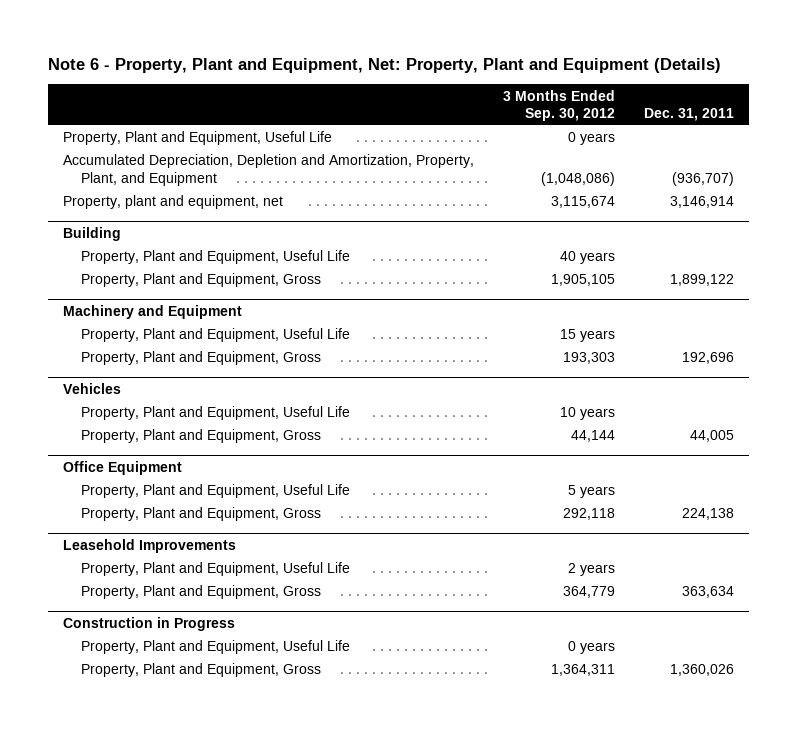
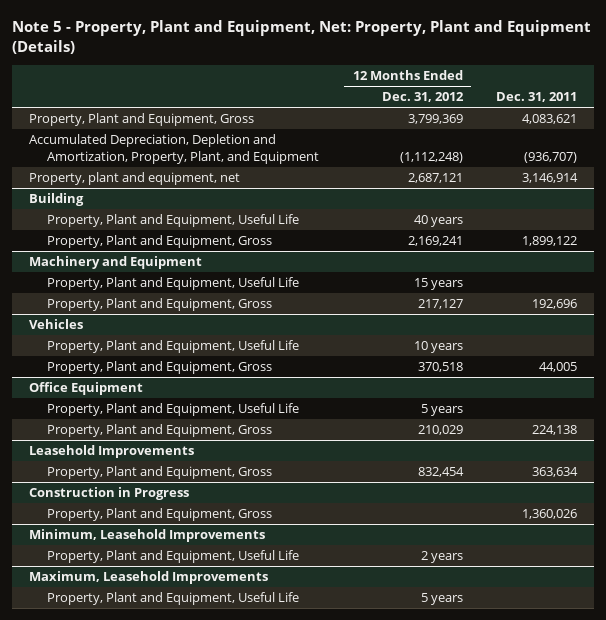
- Note 6 - Property, Plant and Equipment, Net: Property, Plant and Equipment (Details)
+ Note 5 - Property, Plant and Equipment, Net: Property, Plant and Equipment (Details)
- | 3 Months Ended Sep. 30, 2012 | Dec. 31, 2011
+ | 12 Months Ended Dec. 31, 2012 | Dec. 31, 2011
- Property, Plant and Equipment, Useful Life | 0 years |
+ Property, Plant and Equipment, Gross | 3,799,369 | 4,083,621
@ Leasehold Improvements
- Property, Plant and Equipment, Useful Life | 2 years |
@ Construction in Progress
- Property, Plant and Equipment, Useful Life | 0 years |
+ Minimum, Leasehold Improvements
+ Property, Plant and Equipment, Useful Life | 2 years |
+ Maximum, Leasehold Improvements
+ Property, Plant and Equipment, Useful Life | 5 years |

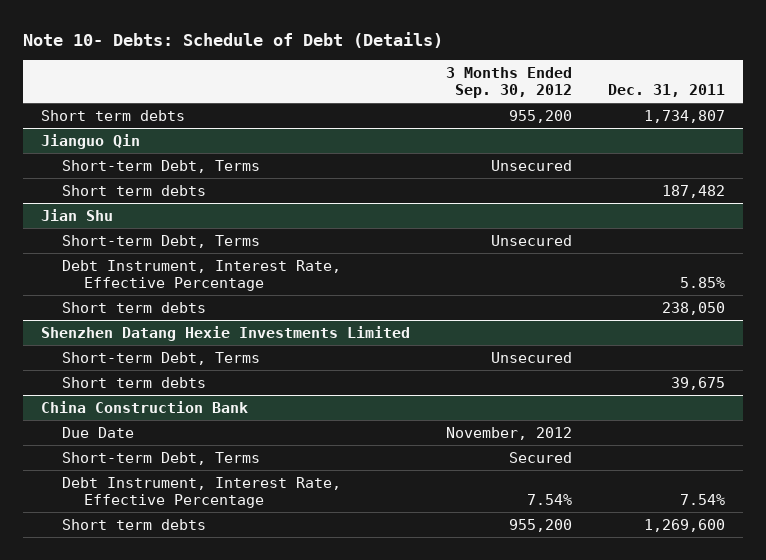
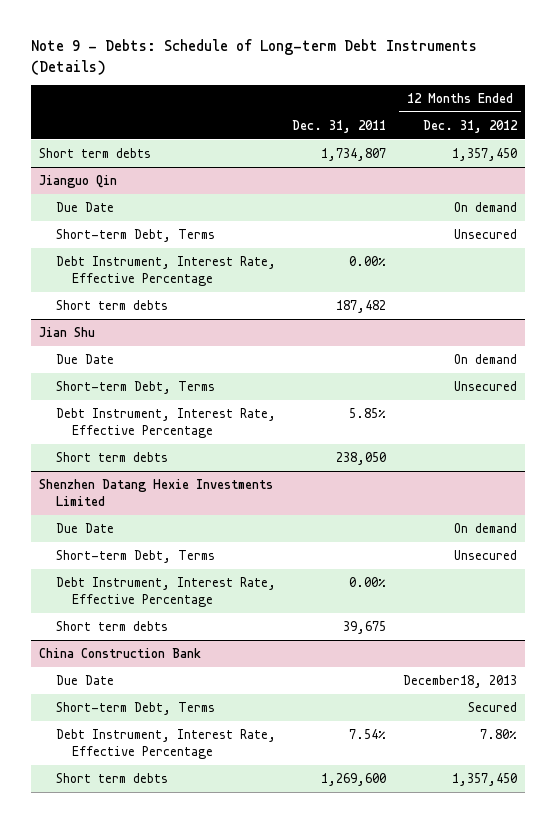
- Note 10- Debts: Schedule of Debt (Details)
+ Note 9 - Debts: Schedule of Long-term Debt Instruments (Details)
- | 3 Months Ended Sep. 30, 2012 | Dec. 31, 2011
+ | Dec. 31, 2011 | 12 Months Ended Dec. 31, 2012
@ Jianguo Qin
+ Due Date | | On demand
+ Debt Instrument, Interest Rate, Effective Percentage | 0.00% |
@ Jian Shu
+ Due Date | | On demand
@ Shenzhen Datang Hexie Investments Limited
+ Due Date | | On demand
+ Debt Instrument, Interest Rate, Effective Percentage | 0.00% |

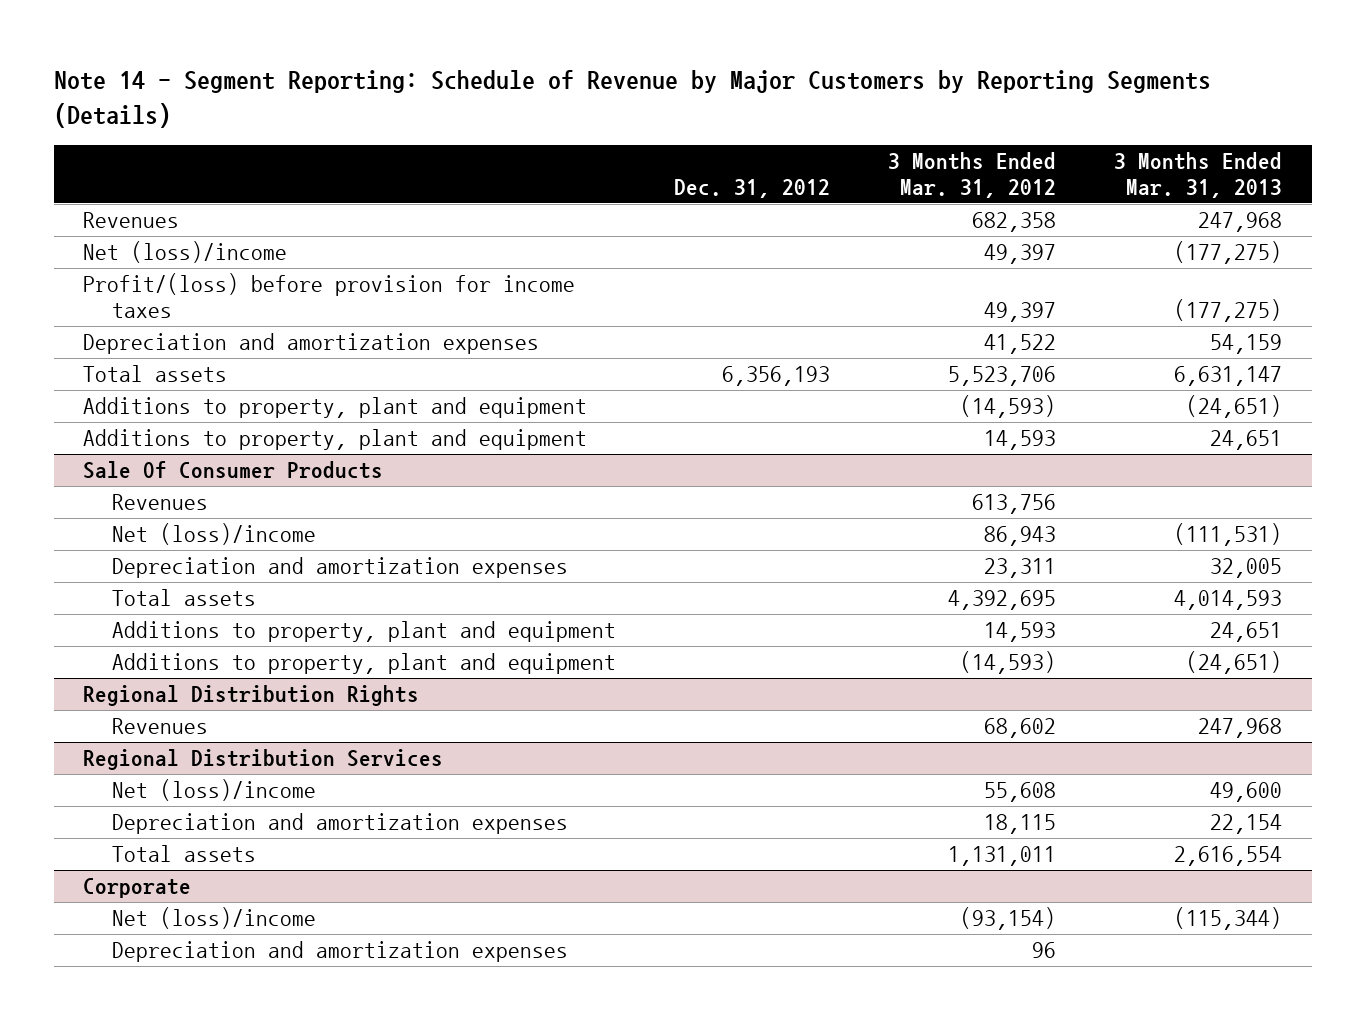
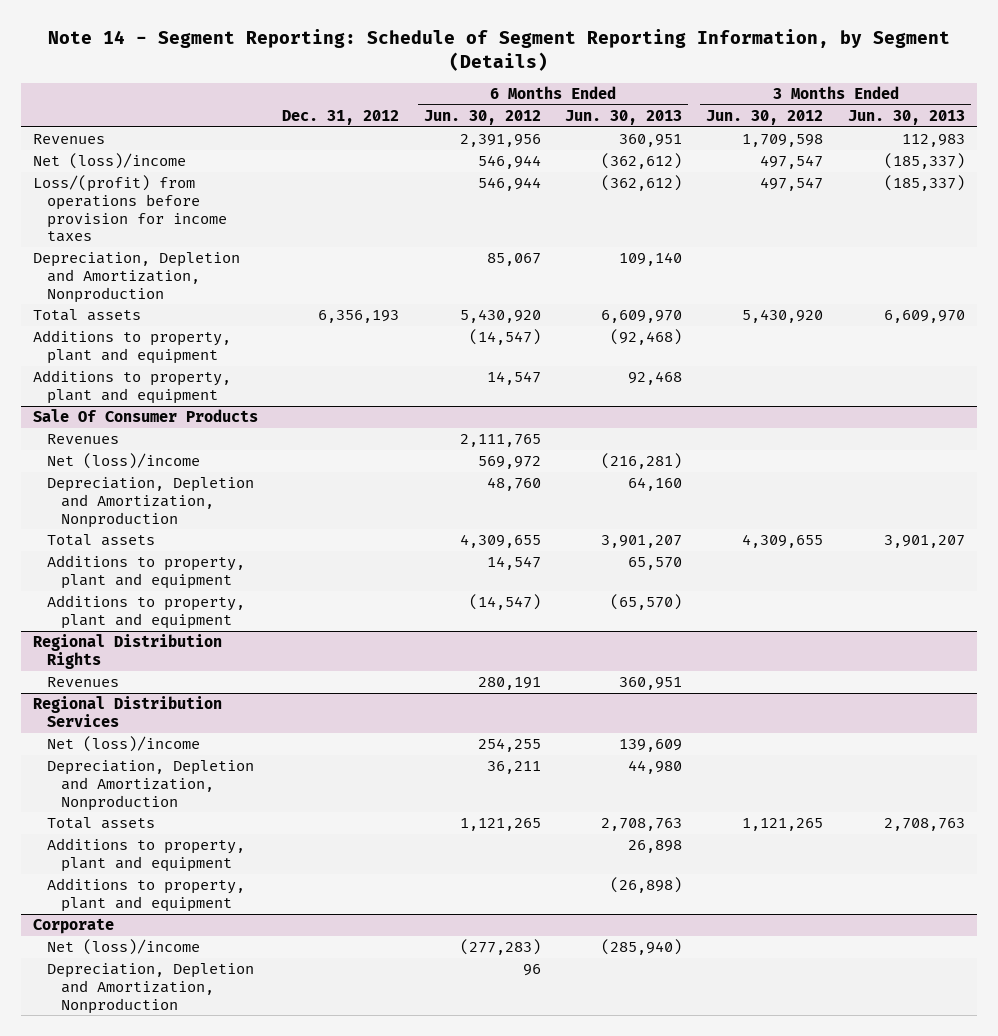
- Note 14 - Segment Reporting: Schedule of Revenue by Major Customers by Reporting Segments (Details)
+ Note 14 - Segment Reporting: Schedule of Segment Reporting Information, by Segment (Details)
- | Dec. 31, 2012 | 3 Months Ended Mar. 31, 2012 | 3 Months Ended Mar. 31, 2013
+ | Dec. 31, 2012 | 6 Months Ended Jun. 30, 2012 | 6 Months Ended Jun. 30, 2013 | 3 Months Ended Jun. 30, 2012 | 3 Months Ended Jun. 30, 2013
- Profit/(loss) before provision for income taxes | | 49,397 | (177,275)
- Depreciation and amortization expenses | | 41,522 | 54,159
+ Loss/(profit) from operations before provision for income taxes | | 546,944 | (362,612) | 497,547 | (185,337)
+ Depreciation, Depletion and Amortization, Nonproduction | | 85,067 | 109,140 | |
@ Sale Of Consumer Products
- Depreciation and amortization expenses | | 23,311 | 32,005
+ Depreciation, Depletion and Amortization, Nonproduction | | 48,760 | 64,160 | |
@ Regional Distribution Services
- Depreciation and amortization expenses | | 18,115 | 22,154
+ Depreciation, Depletion and Amortization, Nonproduction | | 36,211 | 44,980 | |
+ Additions to property, plant and equipment | | | 26,898 | |
+ Additions to property, plant and equipment | | | (26,898) | |
@ Corporate
- Depreciation and amortization expenses | | 96 |
+ Depreciation, Depletion and Amortization, Nonproduction | | 96 | | |

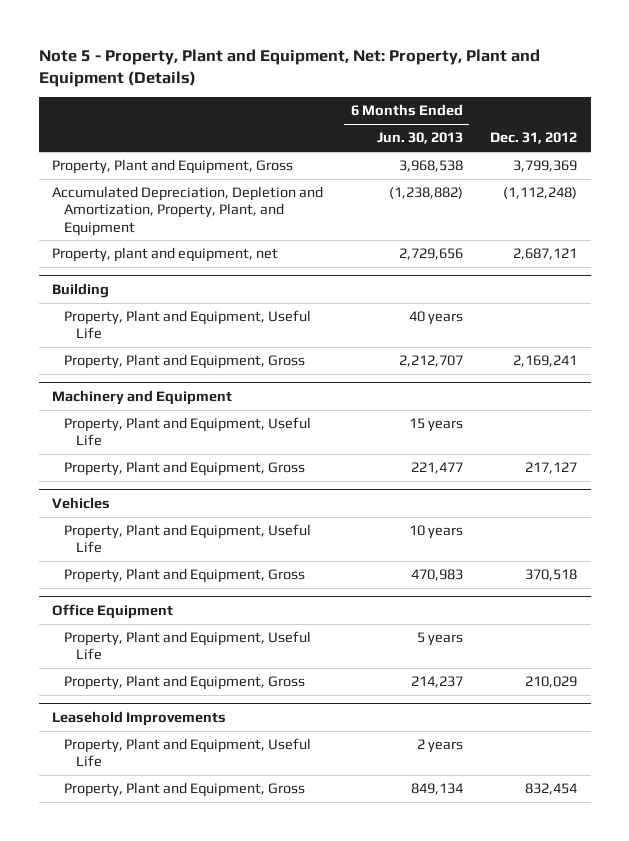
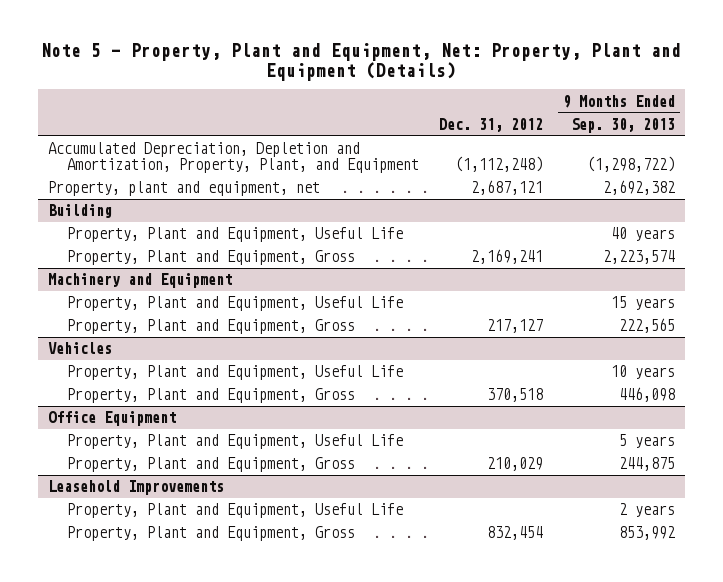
- | 6 Months Ended Jun. 30, 2013 | Dec. 31, 2012
+ | Dec. 31, 2012 | 9 Months Ended Sep. 30, 2013
- Property, Plant and Equipment, Gross | 3,968,538 | 3,799,369

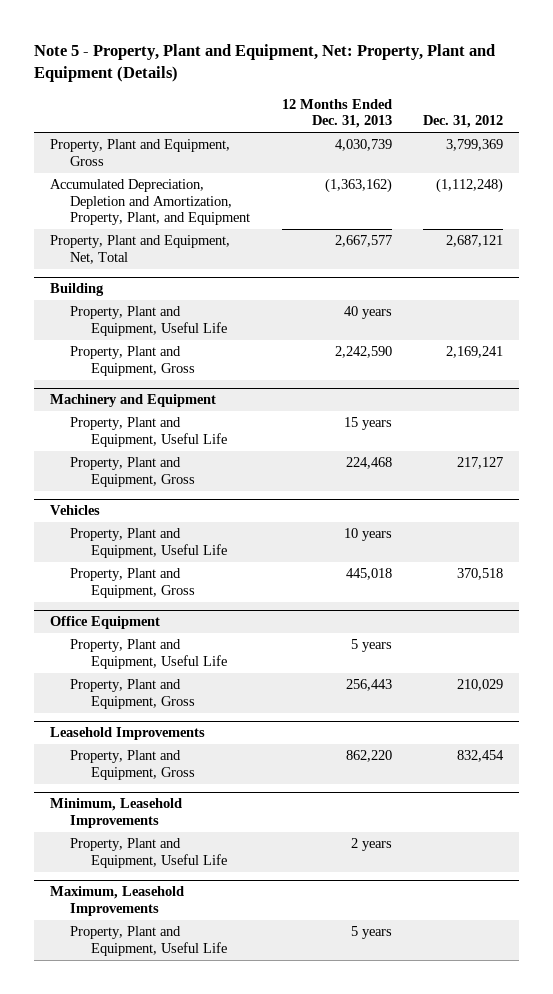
- | Dec. 31, 2012 | 9 Months Ended Sep. 30, 2013
+ | 12 Months Ended Dec. 31, 2013 | Dec. 31, 2012
+ Property, Plant and Equipment, Gross | 4,030,739 | 3,799,369
- Property, plant and equipment, net | 2,687,121 | 2,692,382
+ Property, Plant and Equipment, Net, Total | 2,667,577 | 2,687,121
@ Leasehold Improvements
- Property, Plant and Equipment, Useful Life | | 2 years
+ Minimum, Leasehold Improvements
+ Property, Plant and Equipment, Useful Life | 2 years |
+ Maximum, Leasehold Improvements
+ Property, Plant and Equipment, Useful Life | 5 years |

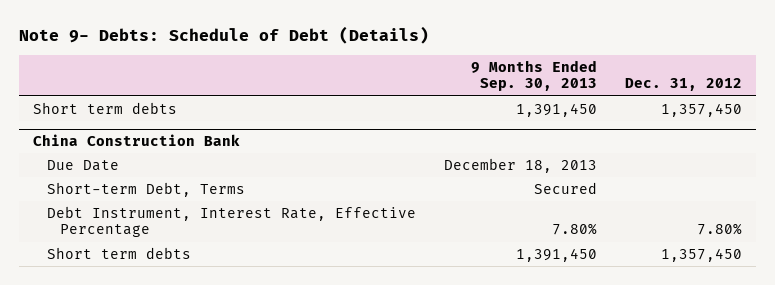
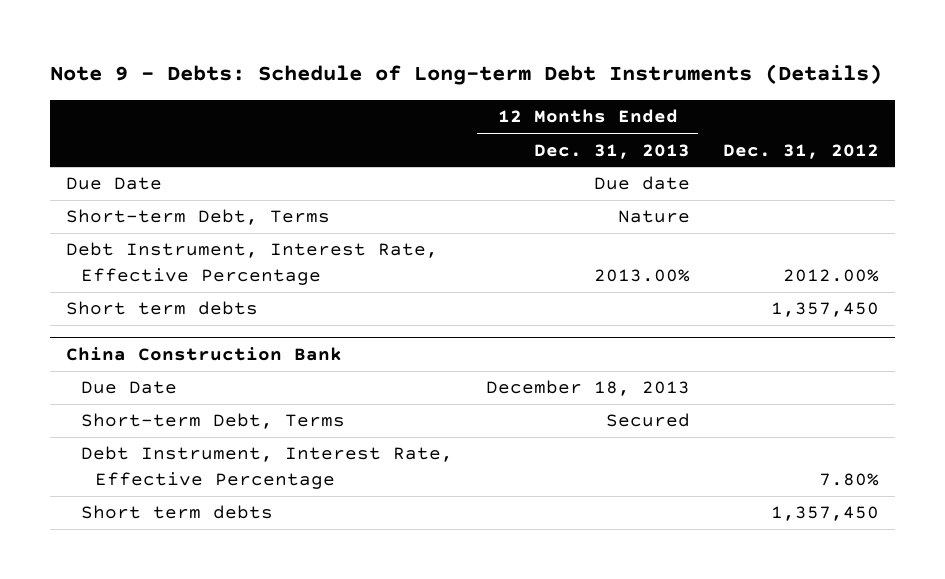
- Note 9- Debts: Schedule of Debt (Details)
+ Note 9 - Debts: Schedule of Long-term Debt Instruments (Details)
- | 9 Months Ended Sep. 30, 2013 | Dec. 31, 2012
+ | 12 Months Ended Dec. 31, 2013 | Dec. 31, 2012
+ Due Date | Due date |
+ Short-term Debt, Terms | Nature |
+ Debt Instrument, Interest Rate, Effective Percentage | 2013.00% | 2012.00%

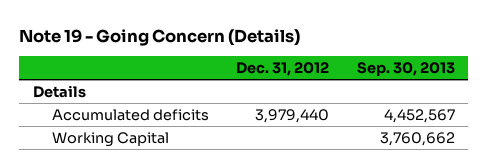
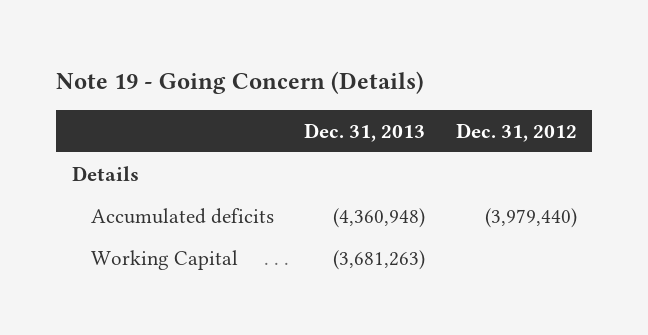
- | Dec. 31, 2012 | Sep. 30, 2013
+ | Dec. 31, 2013 | Dec. 31, 2012
- Accumulated deficits | 3,979,440 | 4,452,567
+ Accumulated deficits | (4,360,948) | (3,979,440)

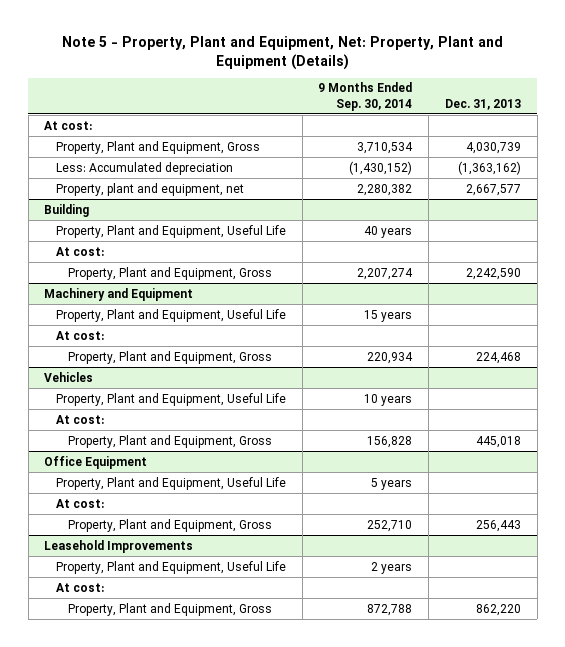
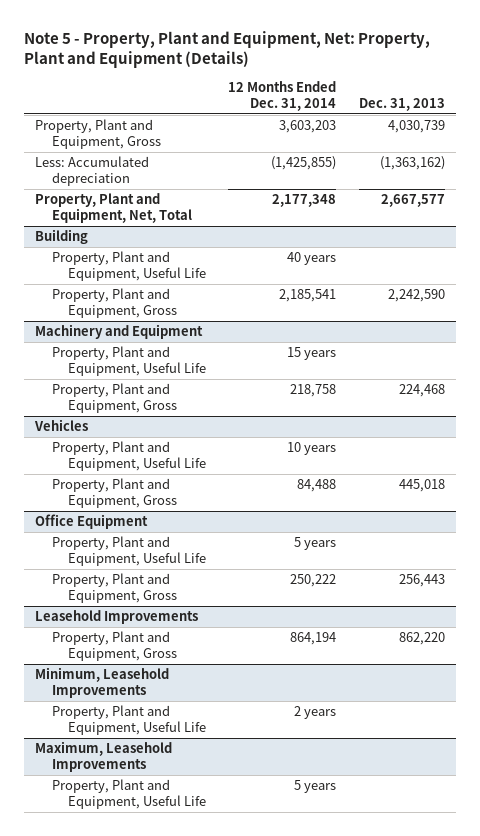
- | 9 Months Ended Sep. 30, 2014 | Dec. 31, 2013
+ | 12 Months Ended Dec. 31, 2014 | Dec. 31, 2013
- At cost:
- Property, plant and equipment, net | 2,280,382 | 2,667,577
+ Property, Plant and Equipment, Net, Total | 2,177,348 | 2,667,577
@ Building
- At cost:
@ Machinery and Equipment
- At cost:
@ Vehicles
- At cost:
@ Office Equipment
- At cost:
@ Leasehold Improvements
- Property, Plant and Equipment, Useful Life | 2 years |
- At cost:
+ Minimum, Leasehold Improvements
+ Property, Plant and Equipment, Useful Life | 2 years |
+ Maximum, Leasehold Improvements
+ Property, Plant and Equipment, Useful Life | 5 years |

